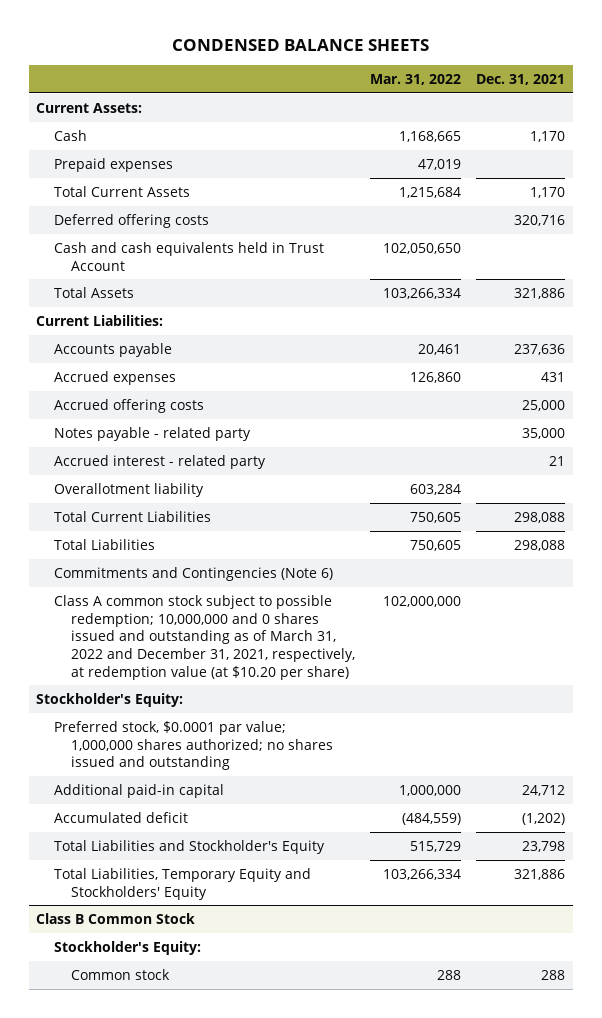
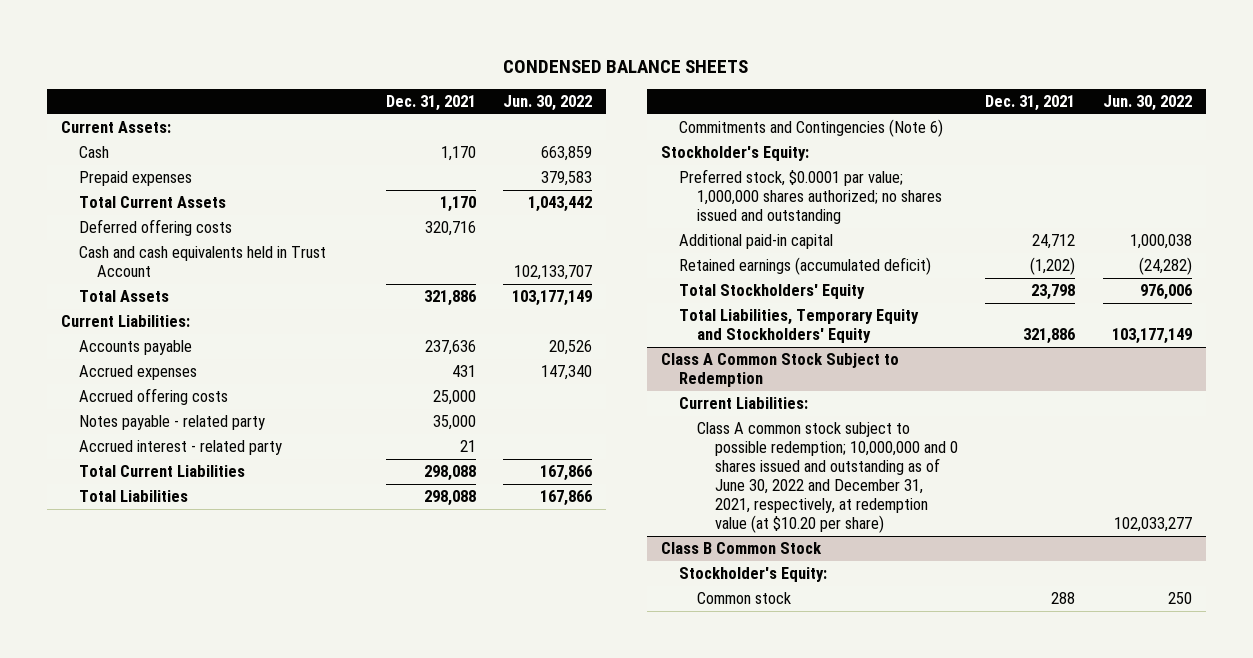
- | Mar. 31, 2022 | Dec. 31, 2021
+ | Dec. 31, 2021 | Jun. 30, 2022
- Overallotment liability | 603,284 |
- Class A common stock subject to possible redemption; 10,000,000 and 0 shares issued and outstanding as of March 31, 2022 and December 31, 2021, respectively, at redemption value (at $10.20 per share) | 102,000,000 |
- Accumulated deficit | (484,559) | (1,202)
- Total Liabilities and Stockholder's Equity | 515,729 | 23,798
+ Retained earnings (accumulated deficit) | (1,202) | (24,282)
+ Total Stockholders' Equity | 23,798 | 976,006
+ Class A Common Stock Subject to Redemption
+ Current Liabilities:
+ Class A common stock subject to possible redemption; 10,000,000 and 0 shares issued and outstanding as of June 30, 2022 and December 31, 2021, respectively, at redemption value (at $10.20 per share) | | 102,033,277

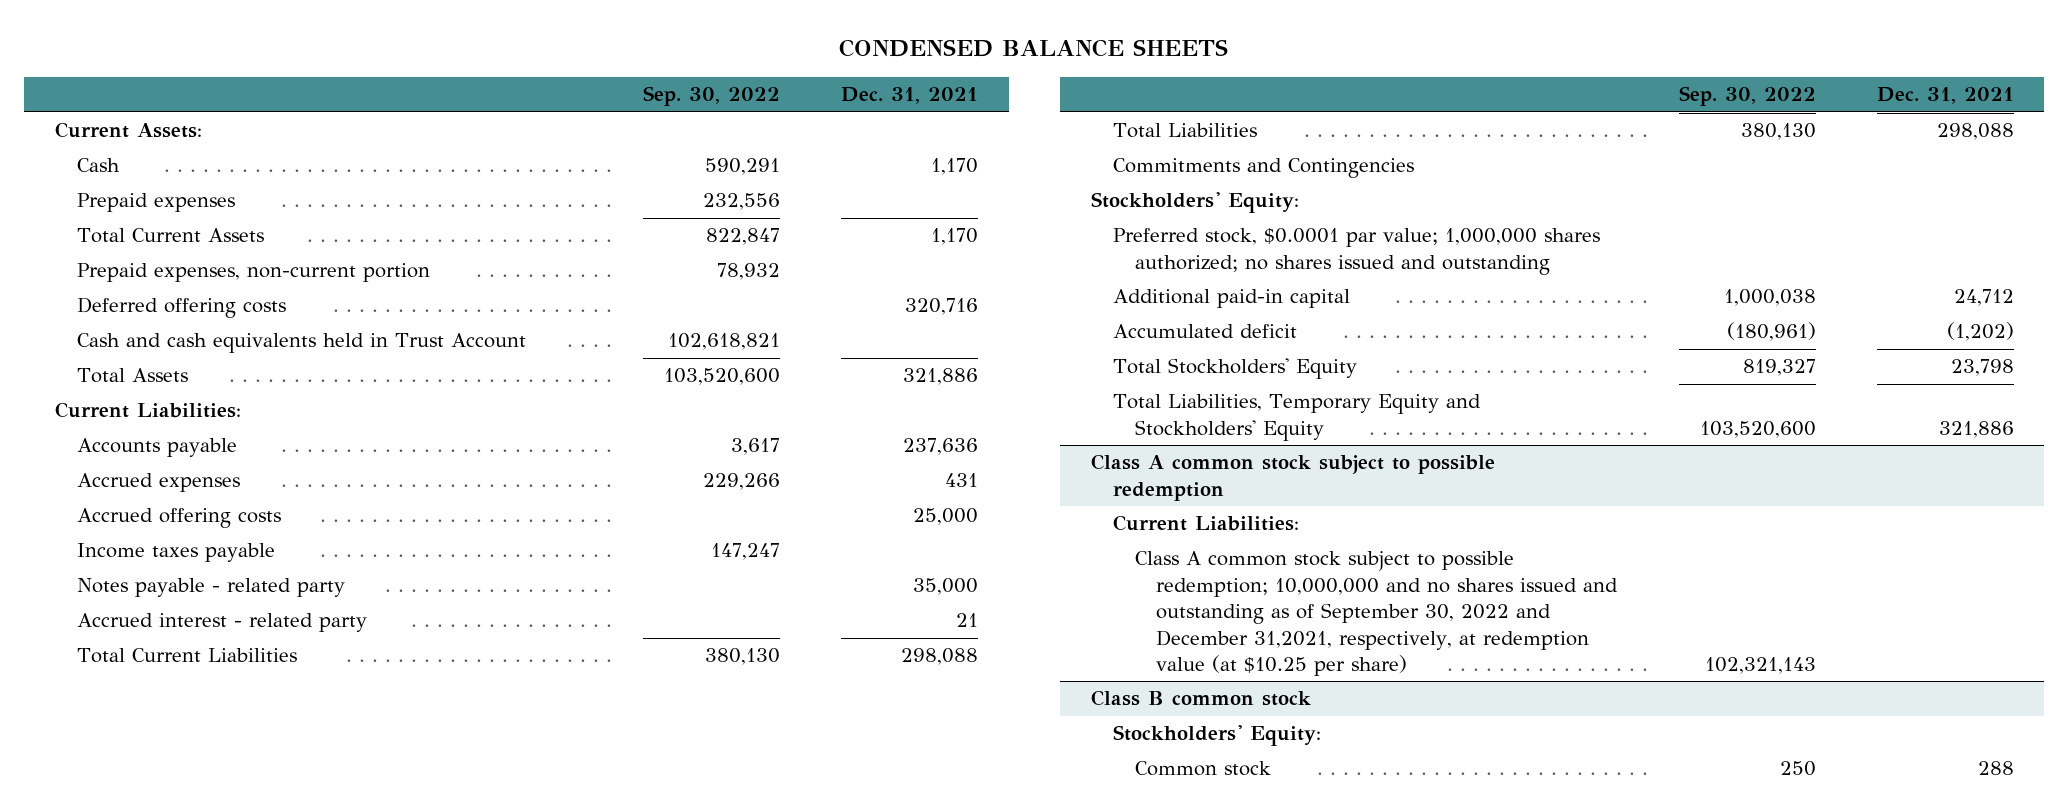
- | Dec. 31, 2021 | Jun. 30, 2022
+ | Sep. 30, 2022 | Dec. 31, 2021
+ Prepaid expenses, non-current portion | 78,932 |
+ Income taxes payable | 147,247 |
- Commitments and Contingencies (Note 6)
- Stockholder's Equity:
+ Commitments and Contingencies
+ Stockholders' Equity:
- Retained earnings (accumulated deficit) | (1,202) | (24,282)
+ Accumulated deficit | (180,961) | (1,202)
- Class A Common Stock Subject to Redemption
+ Class A common stock subject to possible redemption
- Class A common stock subject to possible redemption; 10,000,000 and 0 shares issued and outstanding as of June 30, 2022 and December 31, 2021, respectively, at redemption value (at $10.20 per share) | | 102,033,277
- Class B Common Stock
- Stockholder's Equity:
+ Class A common stock subject to possible redemption; 10,000,000 and no shares issued and outstanding as of September 30, 2022 and December 31,2021, respectively, at redemption value (at $10.25 per share) | 102,321,143 |
+ Class B common stock
+ Stockholders' Equity:

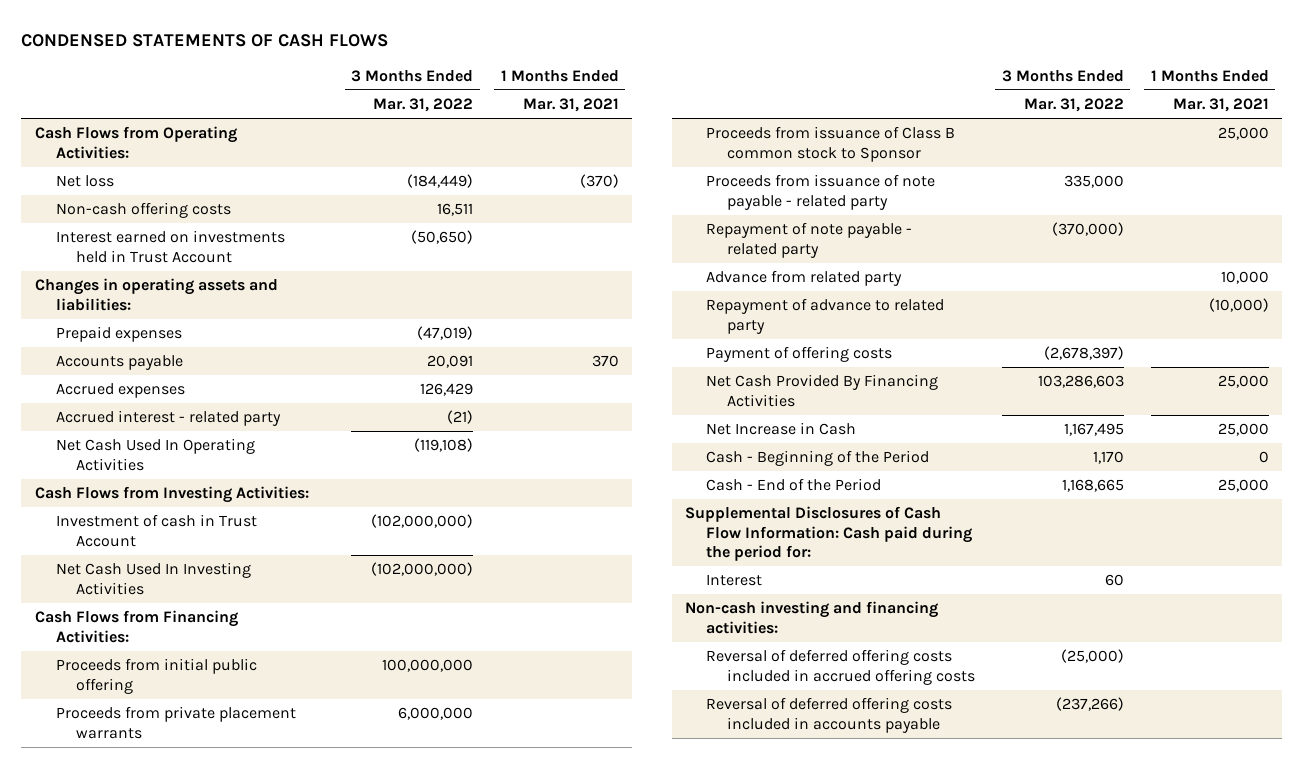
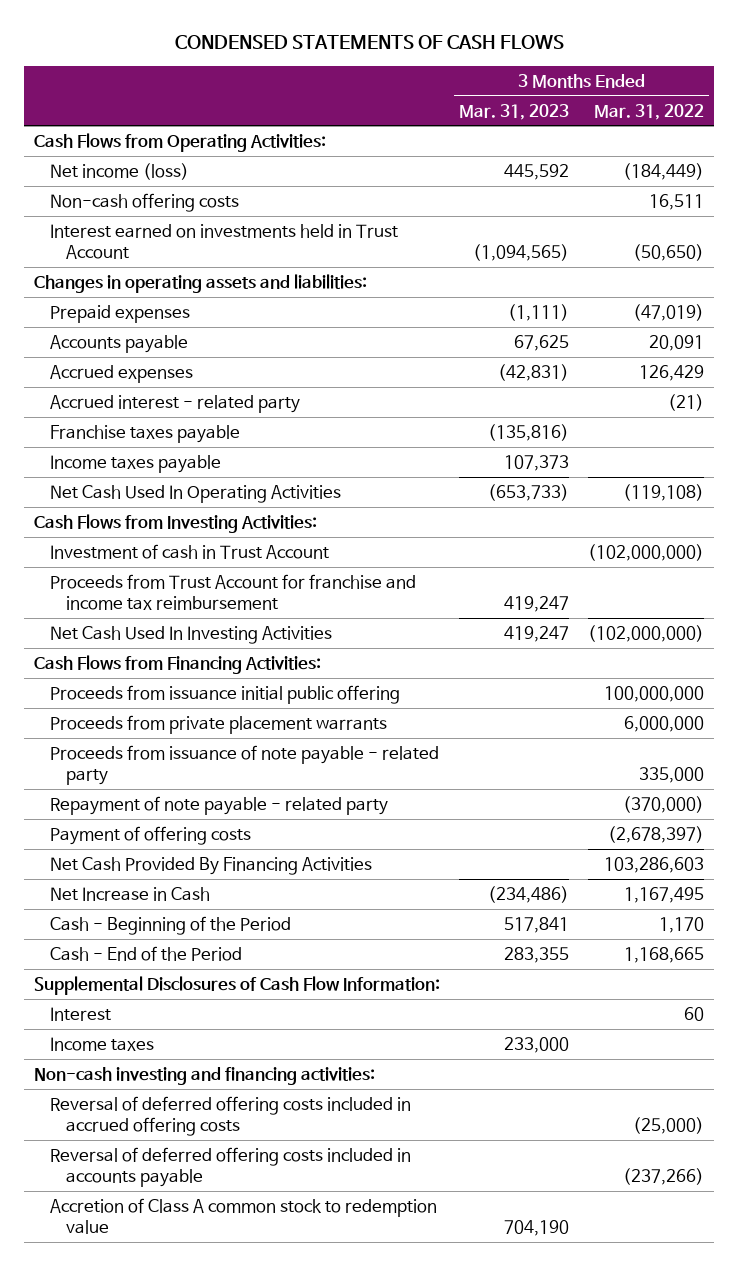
- | 3 Months Ended Mar. 31, 2022 | 1 Months Ended Mar. 31, 2021
+ | 3 Months Ended Mar. 31, 2023 | 3 Months Ended Mar. 31, 2022
- Net loss | (184,449) | (370)
+ Net income (loss) | 445,592 | (184,449)
+ Franchise taxes payable | (135,816) |
+ Income taxes payable | 107,373 |
+ Proceeds from Trust Account for franchise and income tax reimbursement | 419,247 |
- Proceeds from initial public offering | 100,000,000 |
+ Proceeds from issuance initial public offering | | 100,000,000
- Proceeds from issuance of Class B common stock to Sponsor | | 25,000
- Advance from related party | | 10,000
- Repayment of advance to related party | | (10,000)
- Supplemental Disclosures of Cash Flow Information: Cash paid during the period for:
+ Supplemental Disclosures of Cash Flow Information:
+ Income taxes | 233,000 |
+ Accretion of Class A common stock to redemption value | 704,190 |

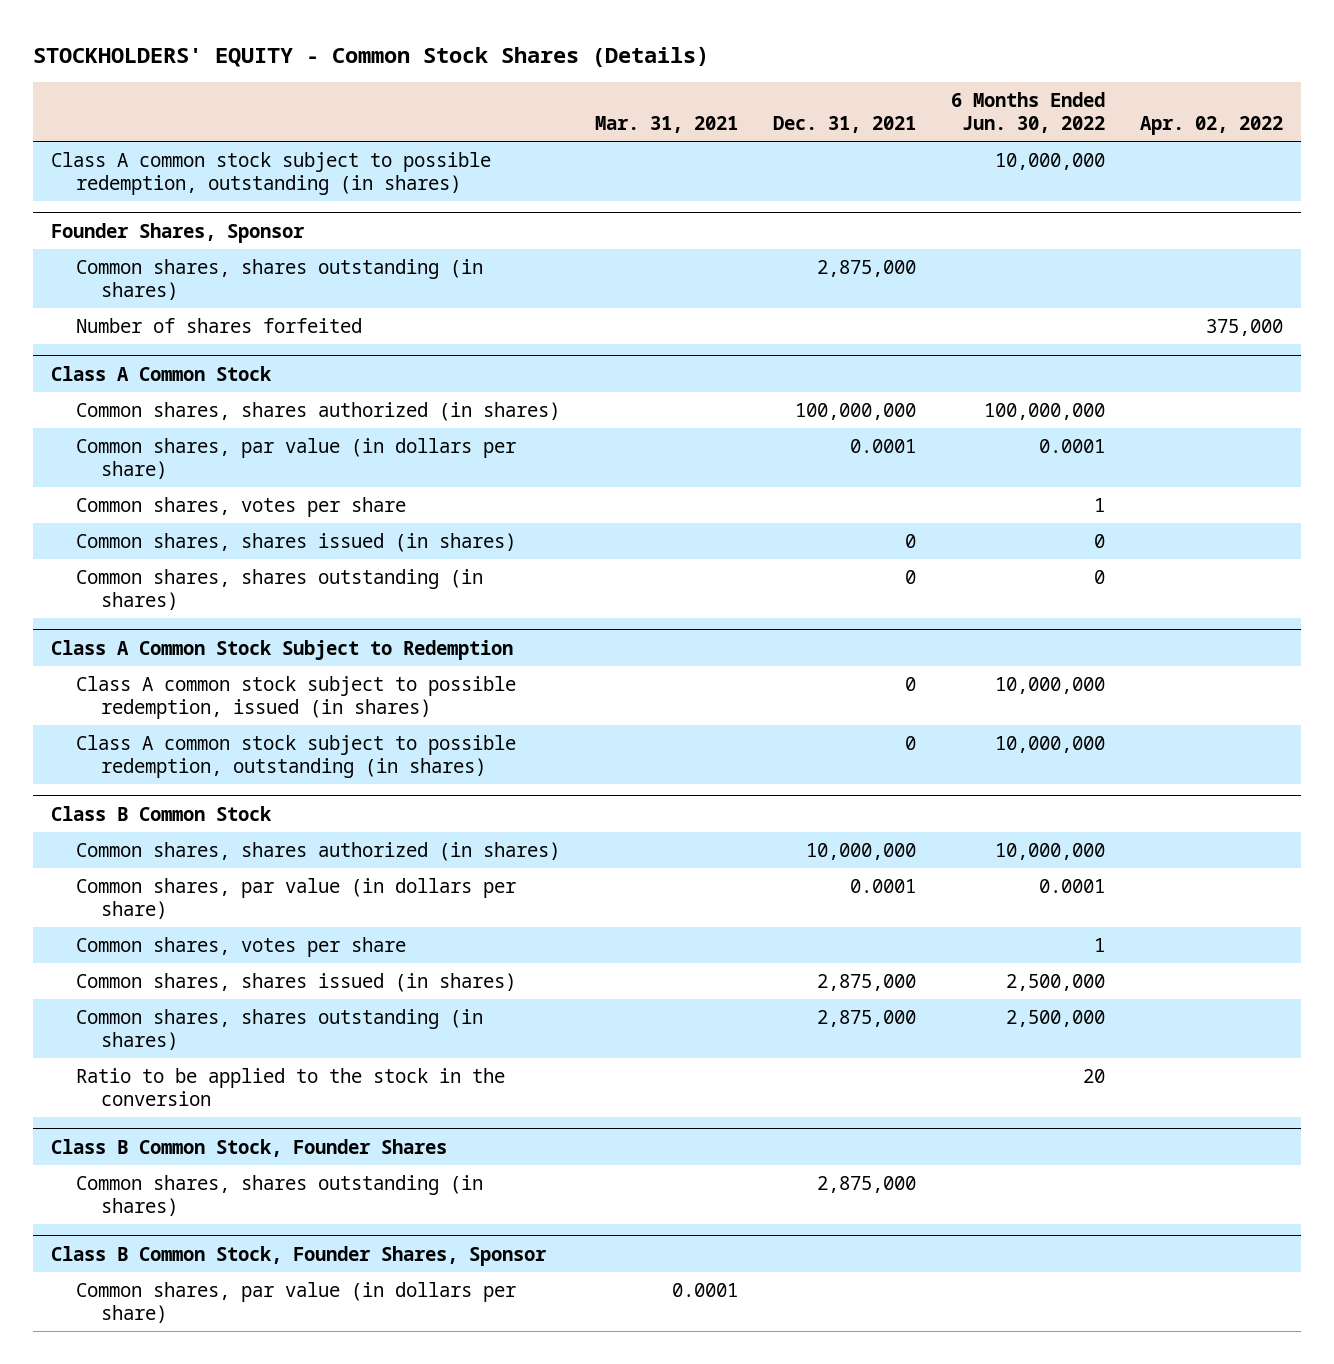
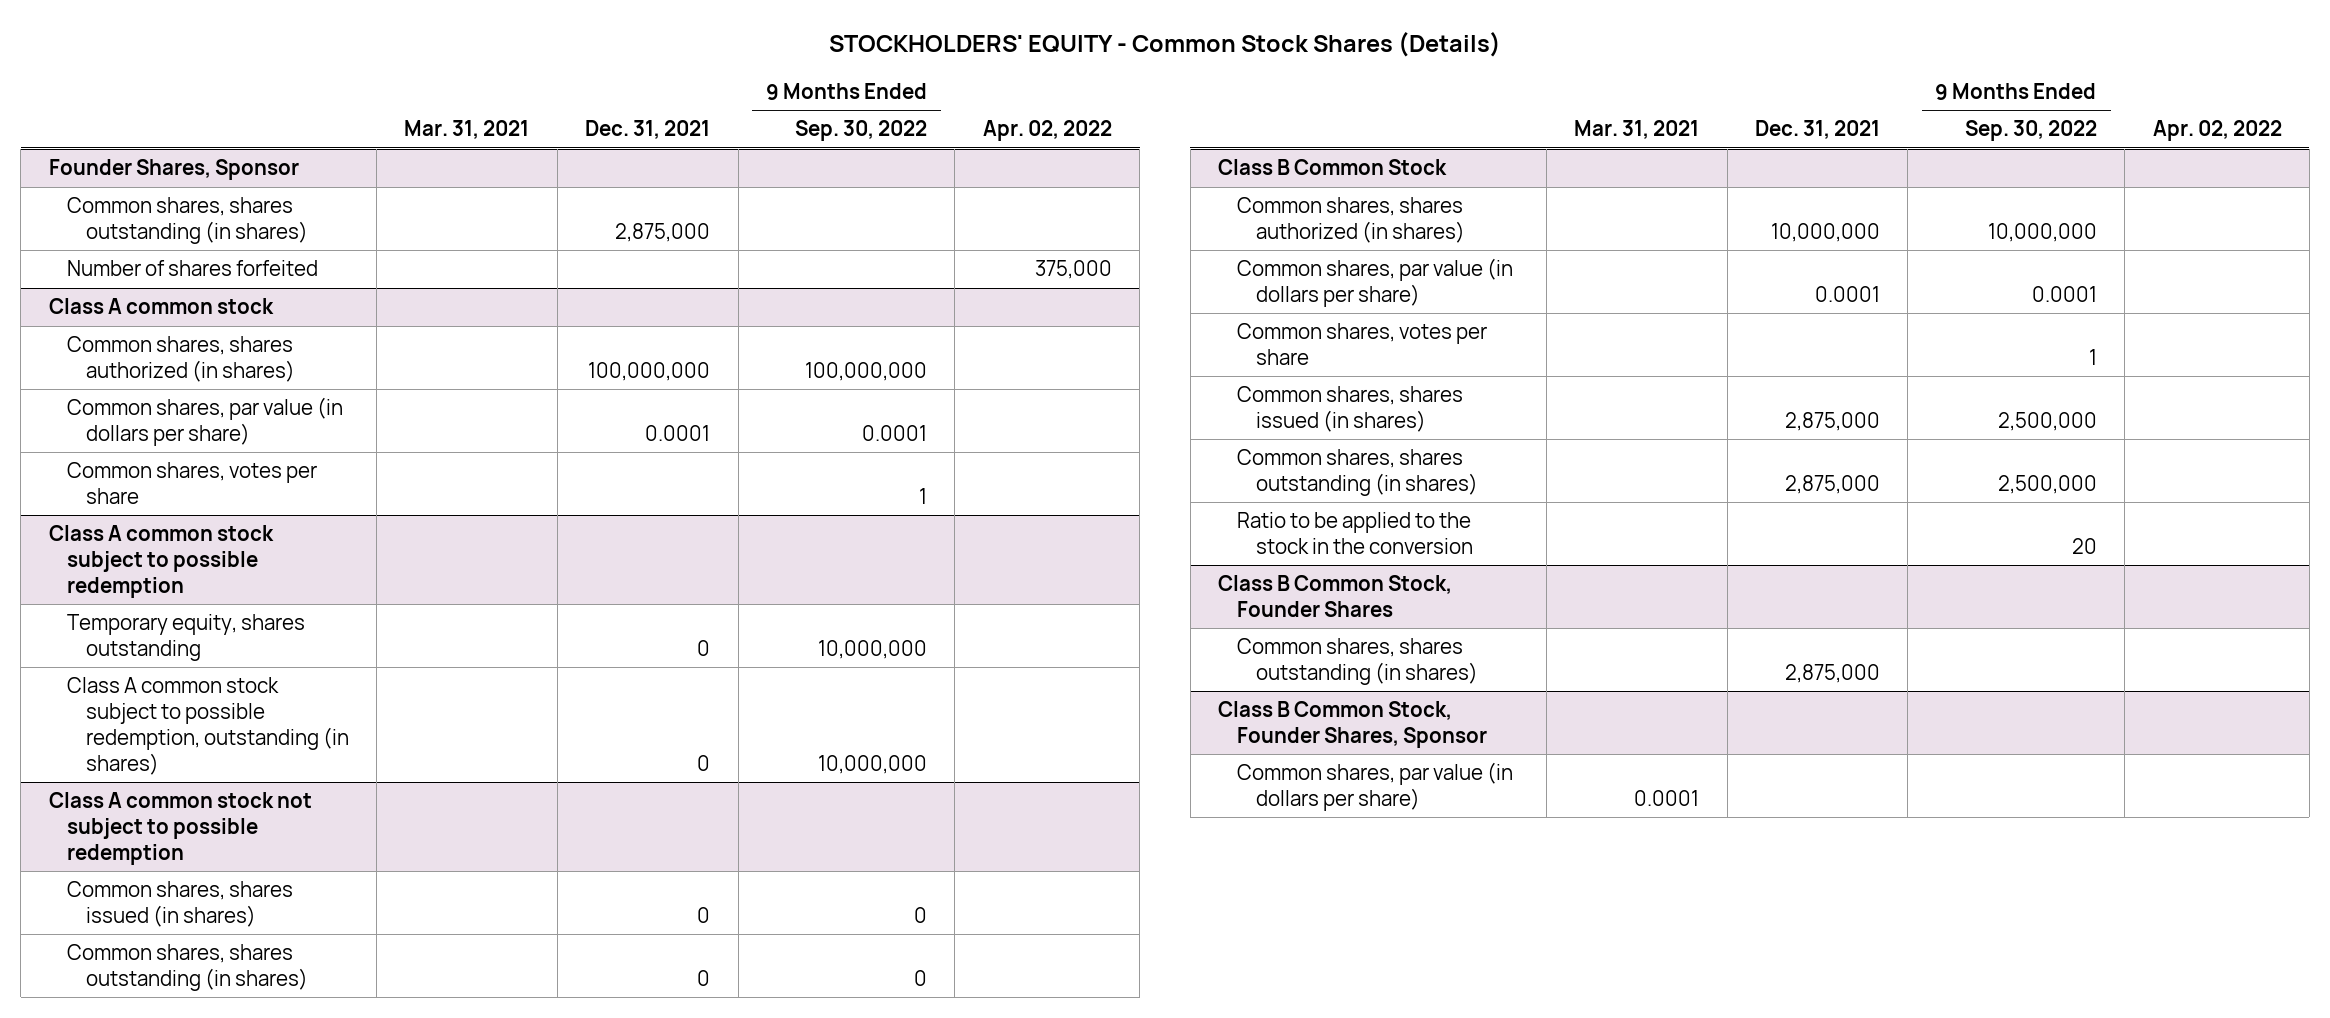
- | Mar. 31, 2021 | Dec. 31, 2021 | 6 Months Ended Jun. 30, 2022 | Apr. 02, 2022
+ | Mar. 31, 2021 | Dec. 31, 2021 | 9 Months Ended Sep. 30, 2022 | Apr. 02, 2022
- Class A common stock subject to possible redemption, outstanding (in shares) | | | 10,000,000 |
- Class A Common Stock
+ Class A common stock
+ Class A common stock subject to possible redemption
+ Temporary equity, shares outstanding | | 0 | 10,000,000 |
+ Class A common stock subject to possible redemption, outstanding (in shares) | | 0 | 10,000,000 |
+ Class A common stock not subject to possible redemption
- Class A Common Stock Subject to Redemption
- Class A common stock subject to possible redemption, issued (in shares) | | 0 | 10,000,000 |
- Class A common stock subject to possible redemption, outstanding (in shares) | | 0 | 10,000,000 |

